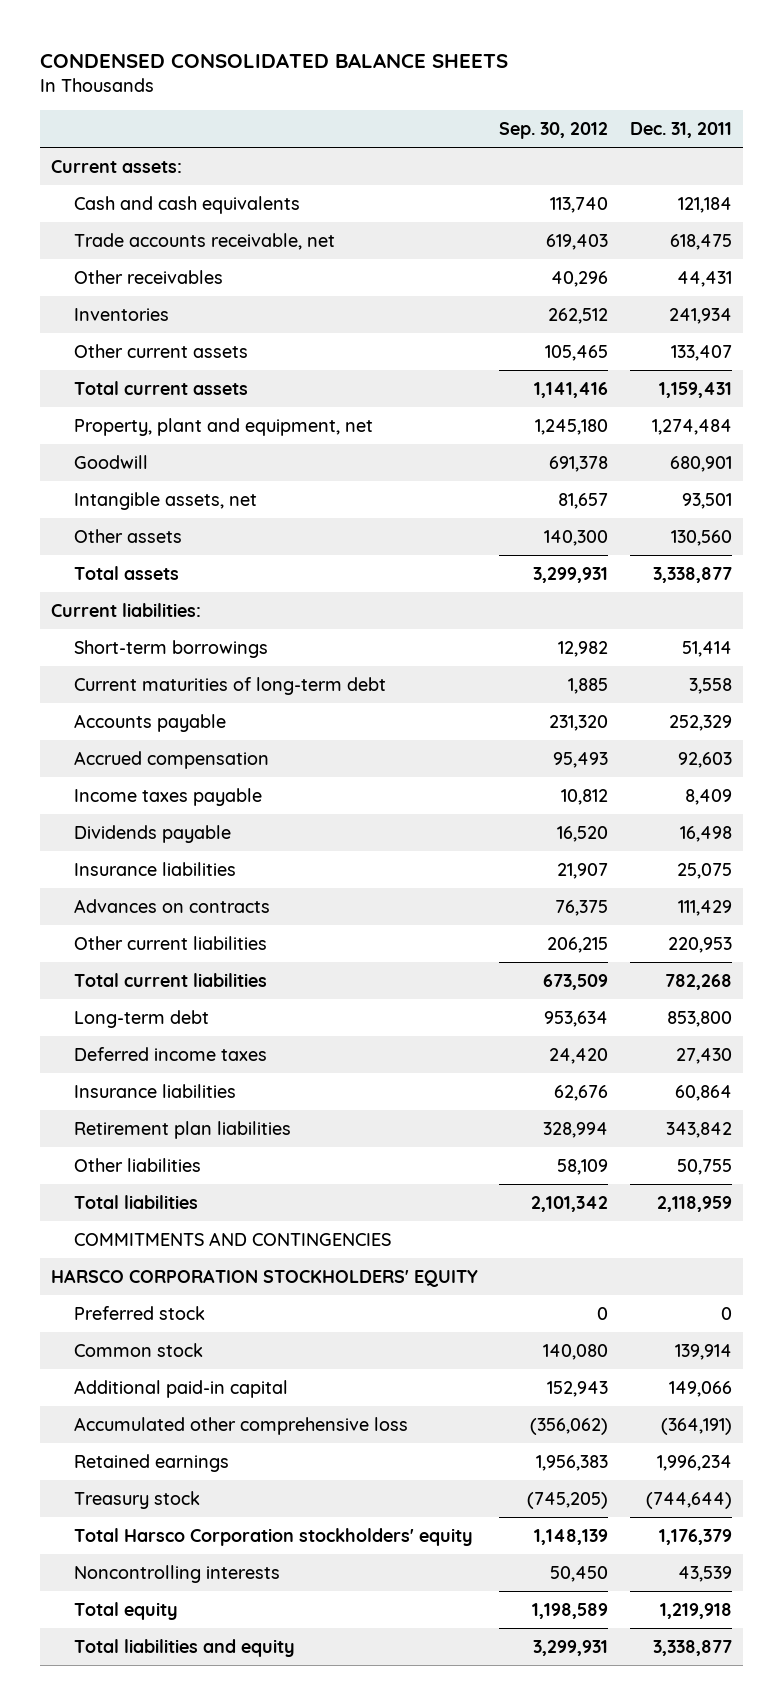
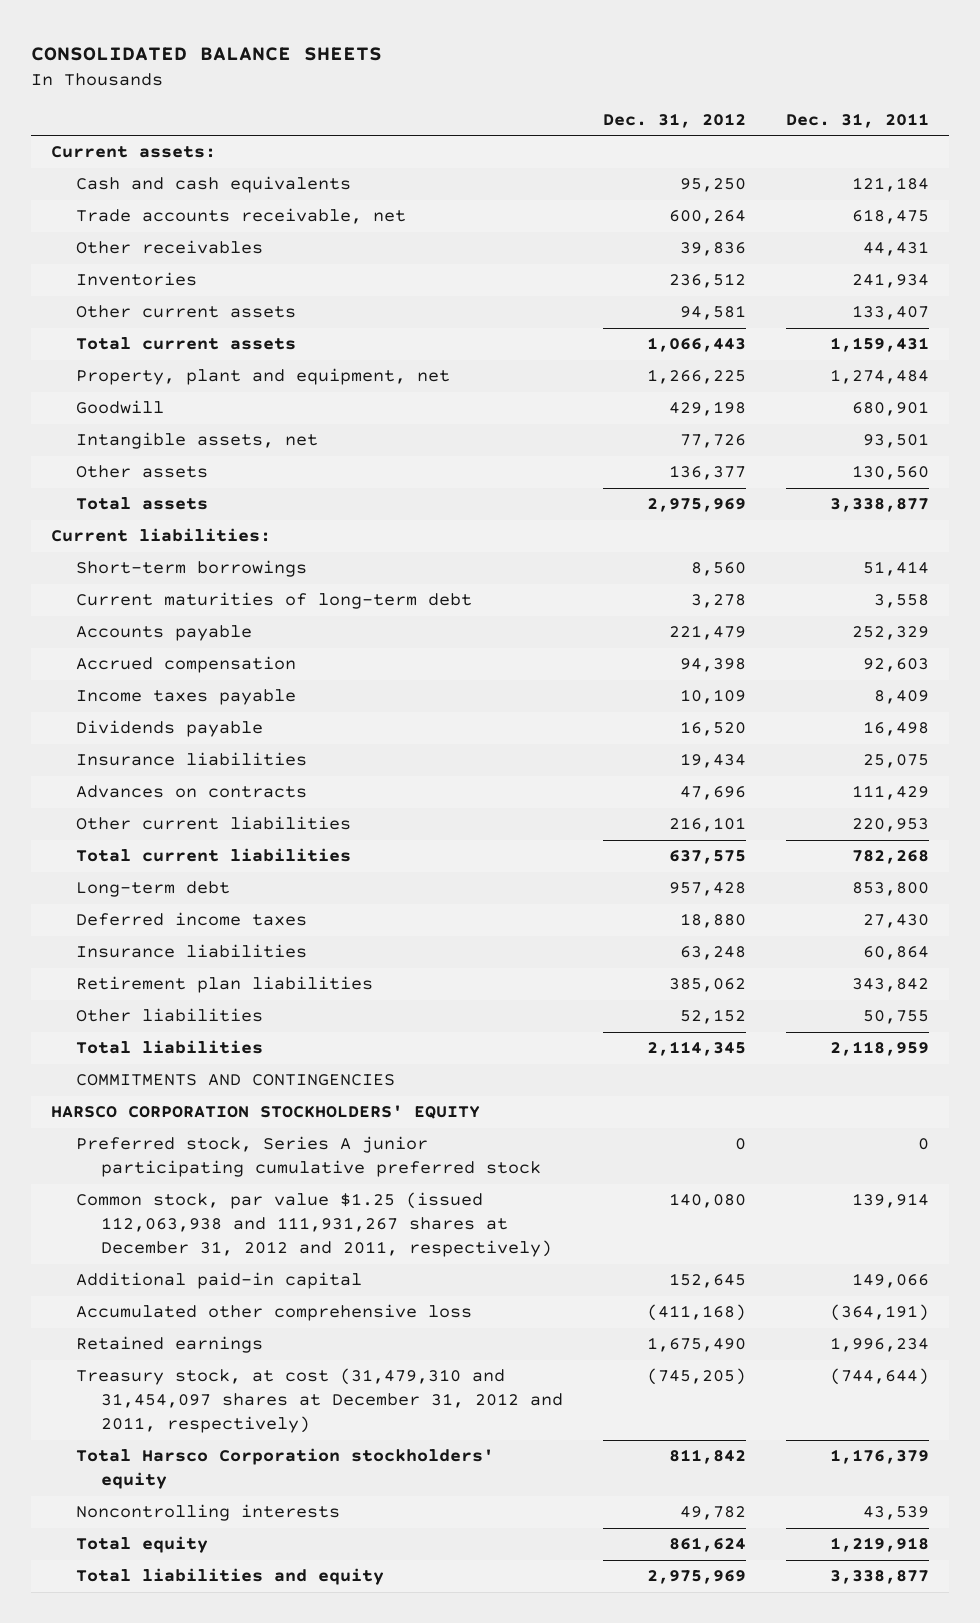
- CONDENSED CONSOLIDATED BALANCE SHEETS
+ CONSOLIDATED BALANCE SHEETS
- | Sep. 30, 2012 | Dec. 31, 2011
+ | Dec. 31, 2012 | Dec. 31, 2011
- Preferred stock | 0 | 0
- Common stock | 140,080 | 139,914
+ Preferred stock, Series A junior participating cumulative preferred stock | 0 | 0
+ Common stock, par value $1.25 (issued 112,063,938 and 111,931,267 shares at December 31, 2012 and 2011, respectively) | 140,080 | 139,914
- Treasury stock | (745,205) | (744,644)
+ Treasury stock, at cost (31,479,310 and 31,454,097 shares at December 31, 2012 and 2011, respectively) | (745,205) | (744,644)

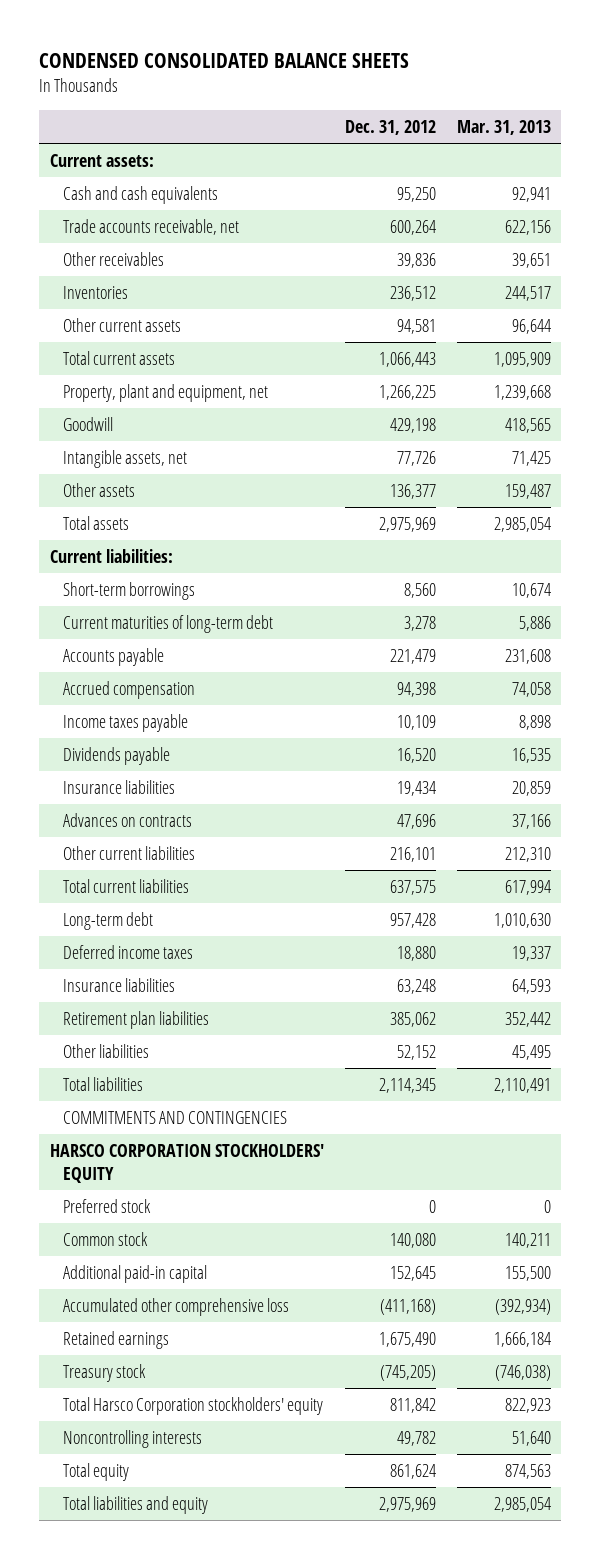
- CONSOLIDATED BALANCE SHEETS
+ CONDENSED CONSOLIDATED BALANCE SHEETS
- | Dec. 31, 2012 | Dec. 31, 2011
+ | Dec. 31, 2012 | Mar. 31, 2013
- Preferred stock, Series A junior participating cumulative preferred stock | 0 | 0
- Common stock, par value $1.25 (issued 112,063,938 and 111,931,267 shares at December 31, 2012 and 2011, respectively) | 140,080 | 139,914
+ Preferred stock | 0 | 0
+ Common stock | 140,080 | 140,211
- Treasury stock, at cost (31,479,310 and 31,454,097 shares at December 31, 2012 and 2011, respectively) | (745,205) | (744,644)
+ Treasury stock | (745,205) | (746,038)

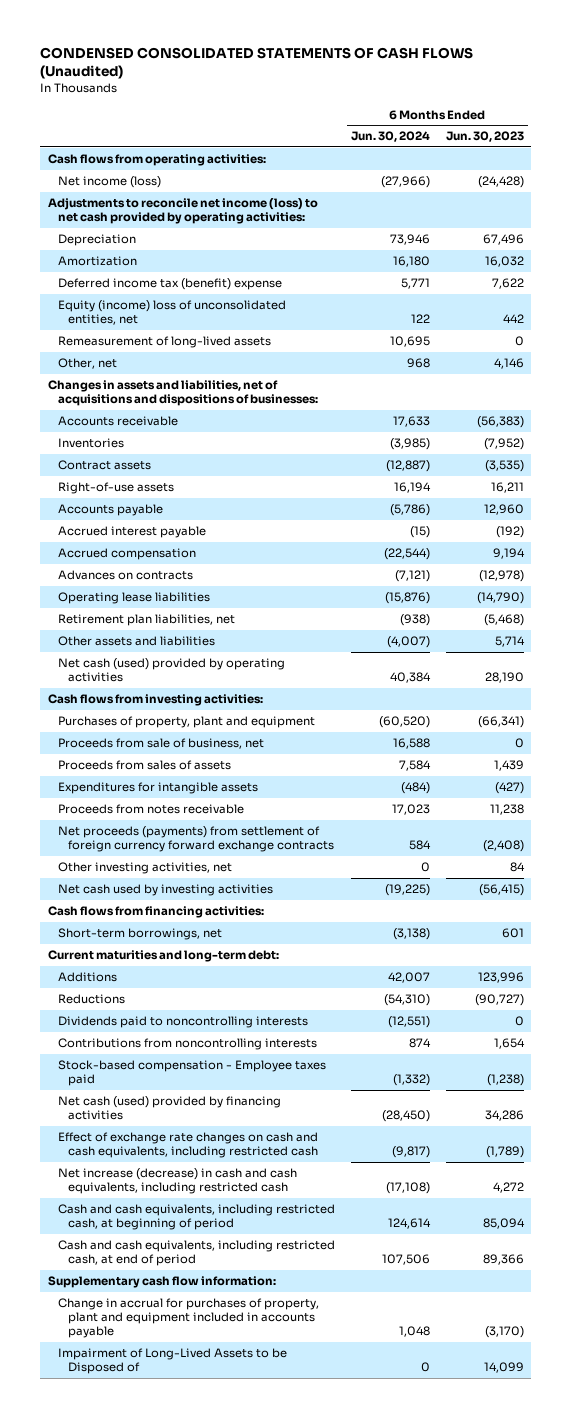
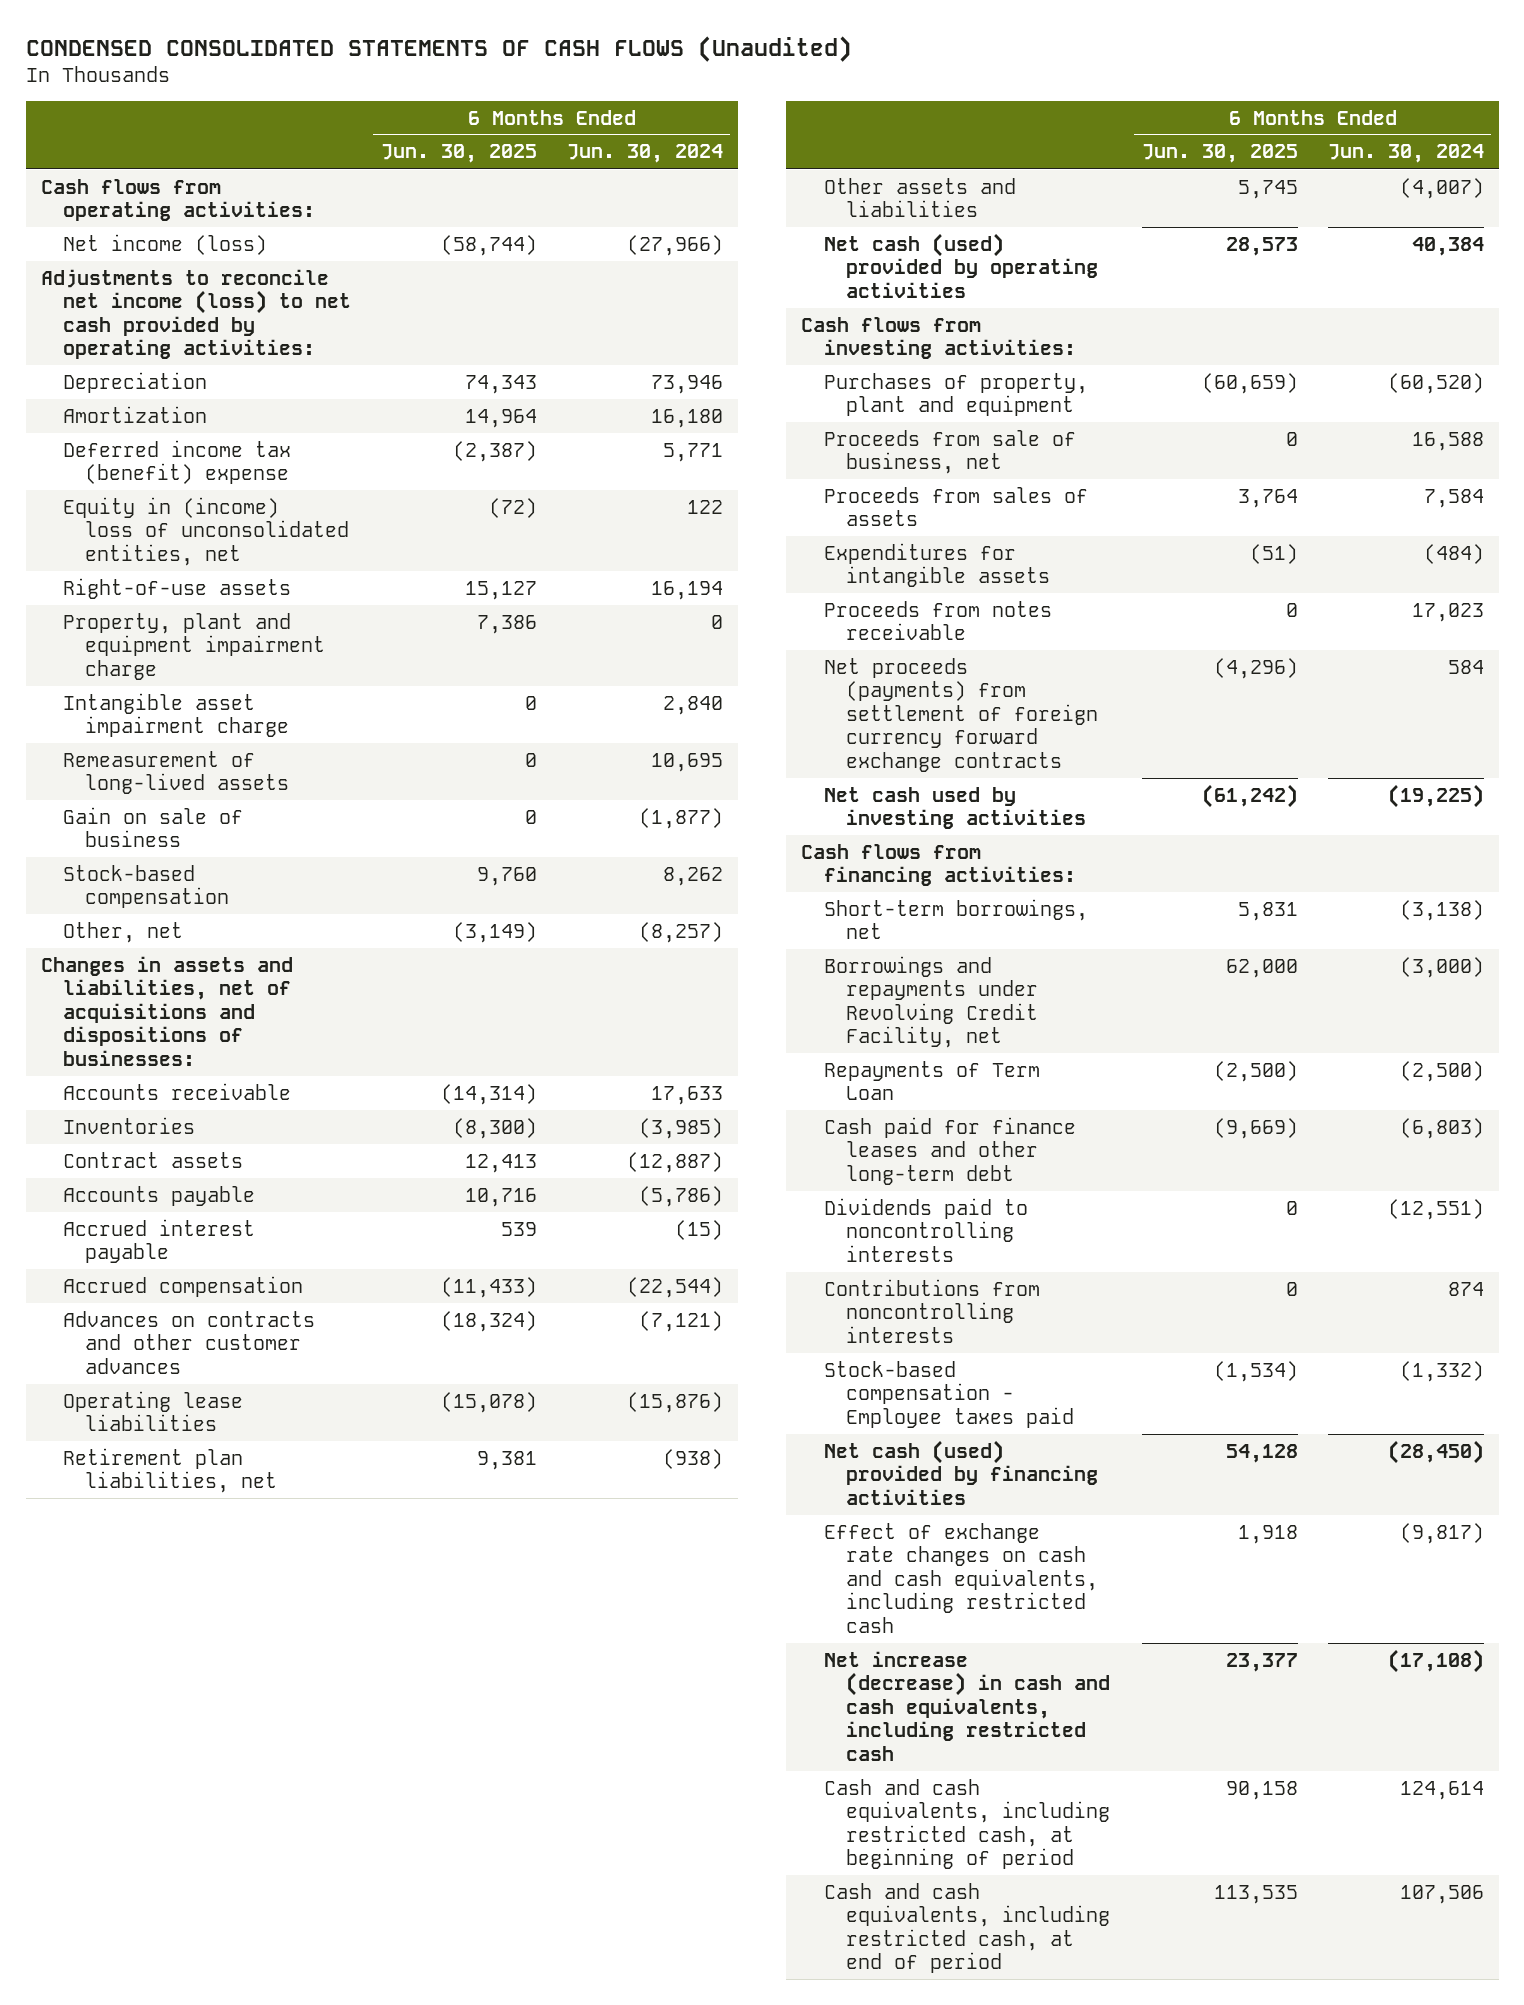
- | 6 Months Ended Jun. 30, 2024 | 6 Months Ended Jun. 30, 2023
+ | 6 Months Ended Jun. 30, 2025 | 6 Months Ended Jun. 30, 2024
- Equity (income) loss of unconsolidated entities, net | 122 | 442
+ Equity in (income) loss of unconsolidated entities, net | (72) | 122
moved up: Right-of-use assets | 15,127 | 16,194
+ Property, plant and equipment impairment charge | 7,386 | 0
+ Intangible asset impairment charge | 0 | 2,840
- Other, net | 968 | 4,146
+ Gain on sale of business | 0 | (1,877)
+ Stock-based compensation | 9,760 | 8,262
+ Other, net | (3,149) | (8,257)
- Advances on contracts | (7,121) | (12,978)
+ Advances on contracts and other customer advances | (18,324) | (7,121)
- Other investing activities, net | 0 | 84
- Current maturities and long-term debt:
- Additions | 42,007 | 123,996
- Reductions | (54,310) | (90,727)
+ Borrowings and repayments under Revolving Credit Facility, net | 62,000 | (3,000)
+ Repayments of Term Loan | (2,500) | (2,500)
+ Cash paid for finance leases and other long-term debt | (9,669) | (6,803)
- Supplementary cash flow information:
- Change in accrual for purchases of property, plant and equipment included in accounts payable | 1,048 | (3,170)
- Impairment of Long-Lived Assets to be Disposed of | 0 | 14,099

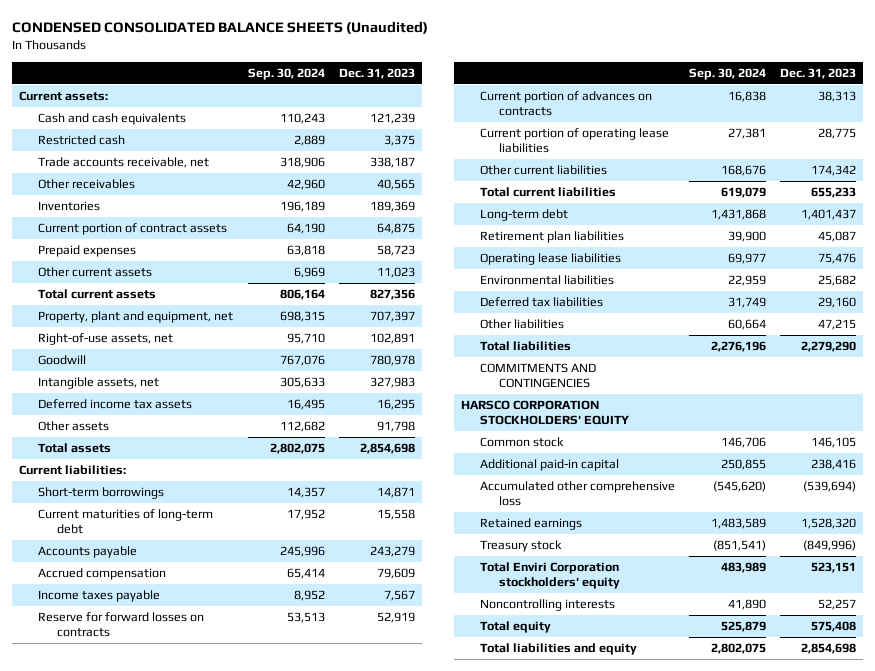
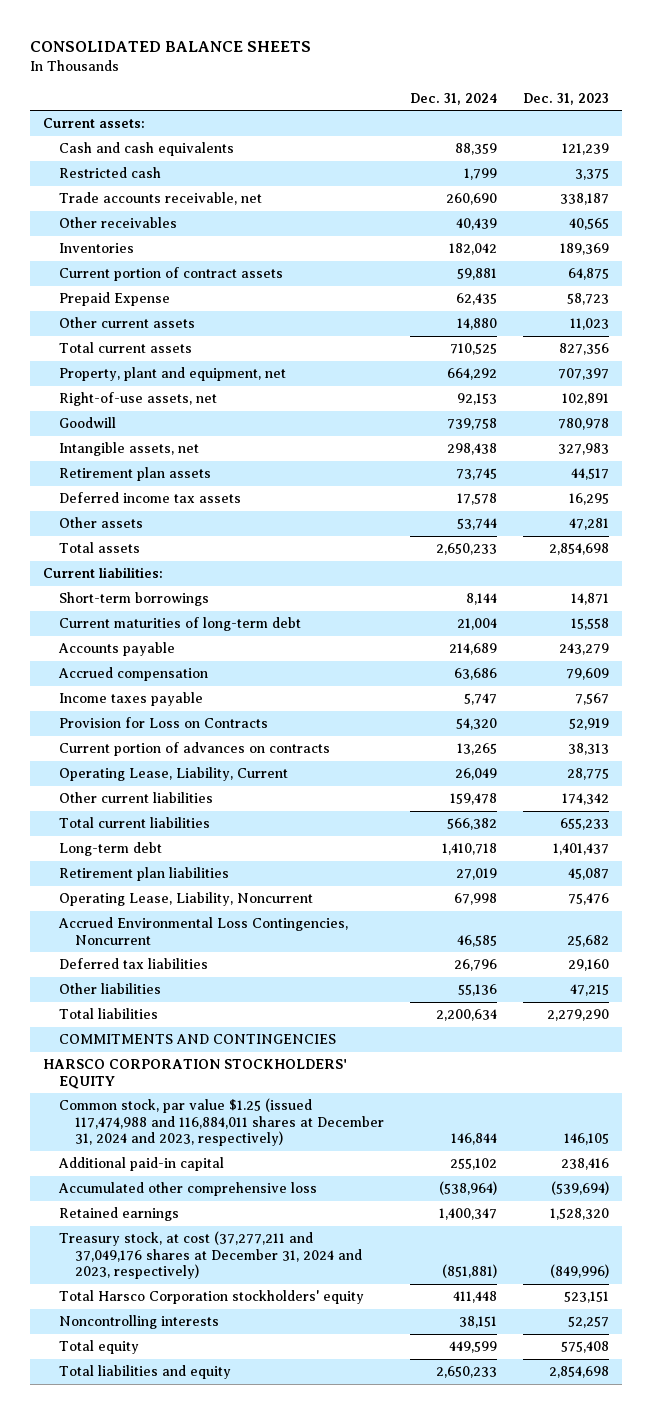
- CONDENSED CONSOLIDATED BALANCE SHEETS (Unaudited)
+ CONSOLIDATED BALANCE SHEETS
- | Sep. 30, 2024 | Dec. 31, 2023
+ | Dec. 31, 2024 | Dec. 31, 2023
- Prepaid expenses | 63,818 | 58,723
+ Prepaid Expense | 62,435 | 58,723
+ Retirement plan assets | 73,745 | 44,517
- Other assets | 112,682 | 91,798
+ Other assets | 53,744 | 47,281
- Reserve for forward losses on contracts | 53,513 | 52,919
+ Provision for Loss on Contracts | 54,320 | 52,919
- Current portion of operating lease liabilities | 27,381 | 28,775
+ Operating Lease, Liability, Current | 26,049 | 28,775
- Operating lease liabilities | 69,977 | 75,476
- Environmental liabilities | 22,959 | 25,682
+ Operating Lease, Liability, Noncurrent | 67,998 | 75,476
+ Accrued Environmental Loss Contingencies, Noncurrent | 46,585 | 25,682
- Common stock | 146,706 | 146,105
+ Common stock, par value $1.25 (issued 117,474,988 and 116,884,011 shares at December 31, 2024 and 2023, respectively) | 146,844 | 146,105
- Treasury stock | (851,541) | (849,996)
- Total Enviri Corporation stockholders' equity | 483,989 | 523,151
+ Treasury stock, at cost (37,277,211 and 37,049,176 shares at December 31, 2024 and 2023, respectively) | (851,881) | (849,996)
+ Total Harsco Corporation stockholders' equity | 411,448 | 523,151

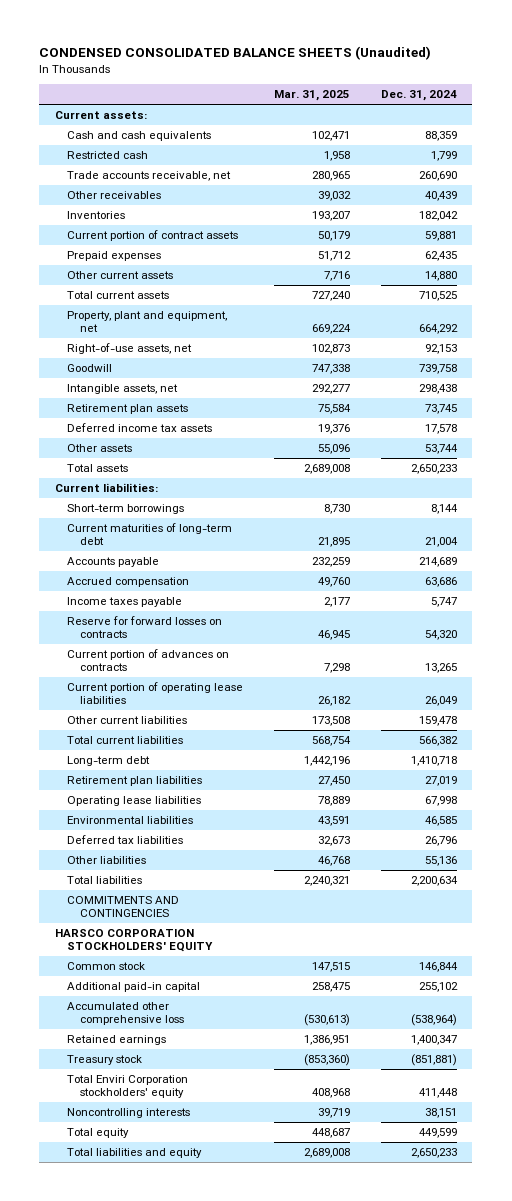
- CONSOLIDATED BALANCE SHEETS
+ CONDENSED CONSOLIDATED BALANCE SHEETS (Unaudited)
- | Dec. 31, 2024 | Dec. 31, 2023
+ | Mar. 31, 2025 | Dec. 31, 2024
- Prepaid Expense | 62,435 | 58,723
+ Prepaid expenses | 51,712 | 62,435
- Provision for Loss on Contracts | 54,320 | 52,919
+ Reserve for forward losses on contracts | 46,945 | 54,320
- Operating Lease, Liability, Current | 26,049 | 28,775
+ Current portion of operating lease liabilities | 26,182 | 26,049
- Operating Lease, Liability, Noncurrent | 67,998 | 75,476
- Accrued Environmental Loss Contingencies, Noncurrent | 46,585 | 25,682
+ Operating lease liabilities | 78,889 | 67,998
+ Environmental liabilities | 43,591 | 46,585
- Common stock, par value $1.25 (issued 117,474,988 and 116,884,011 shares at December 31, 2024 and 2023, respectively) | 146,844 | 146,105
+ Common stock | 147,515 | 146,844
- Treasury stock, at cost (37,277,211 and 37,049,176 shares at December 31, 2024 and 2023, respectively) | (851,881) | (849,996)
- Total Harsco Corporation stockholders' equity | 411,448 | 523,151
+ Treasury stock | (853,360) | (851,881)
+ Total Enviri Corporation stockholders' equity | 408,968 | 411,448

